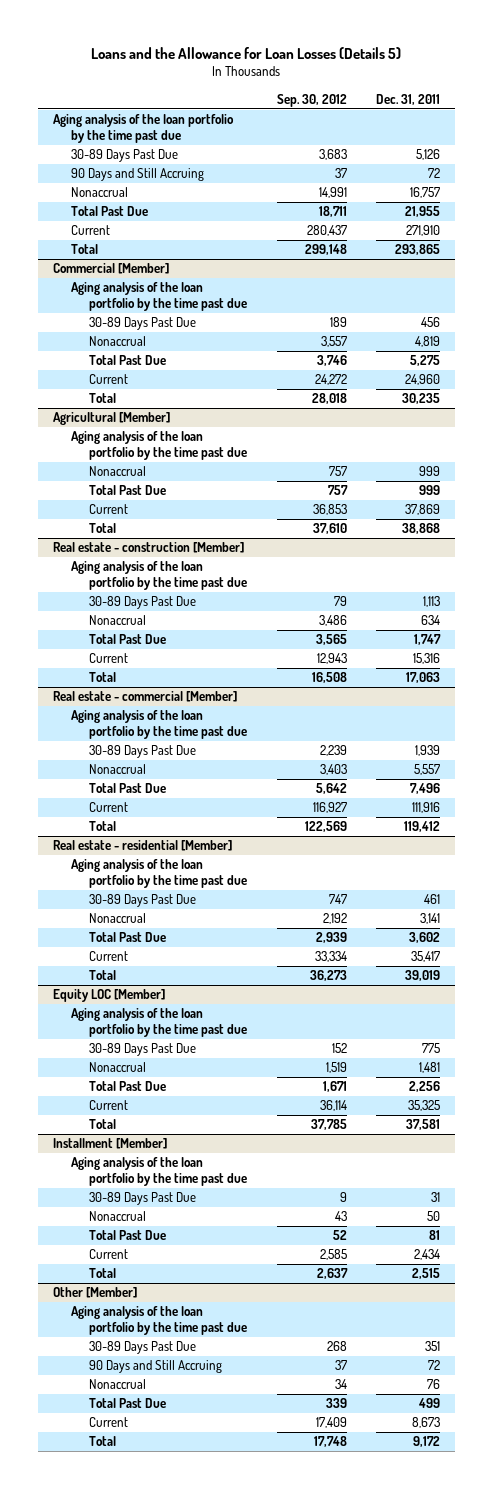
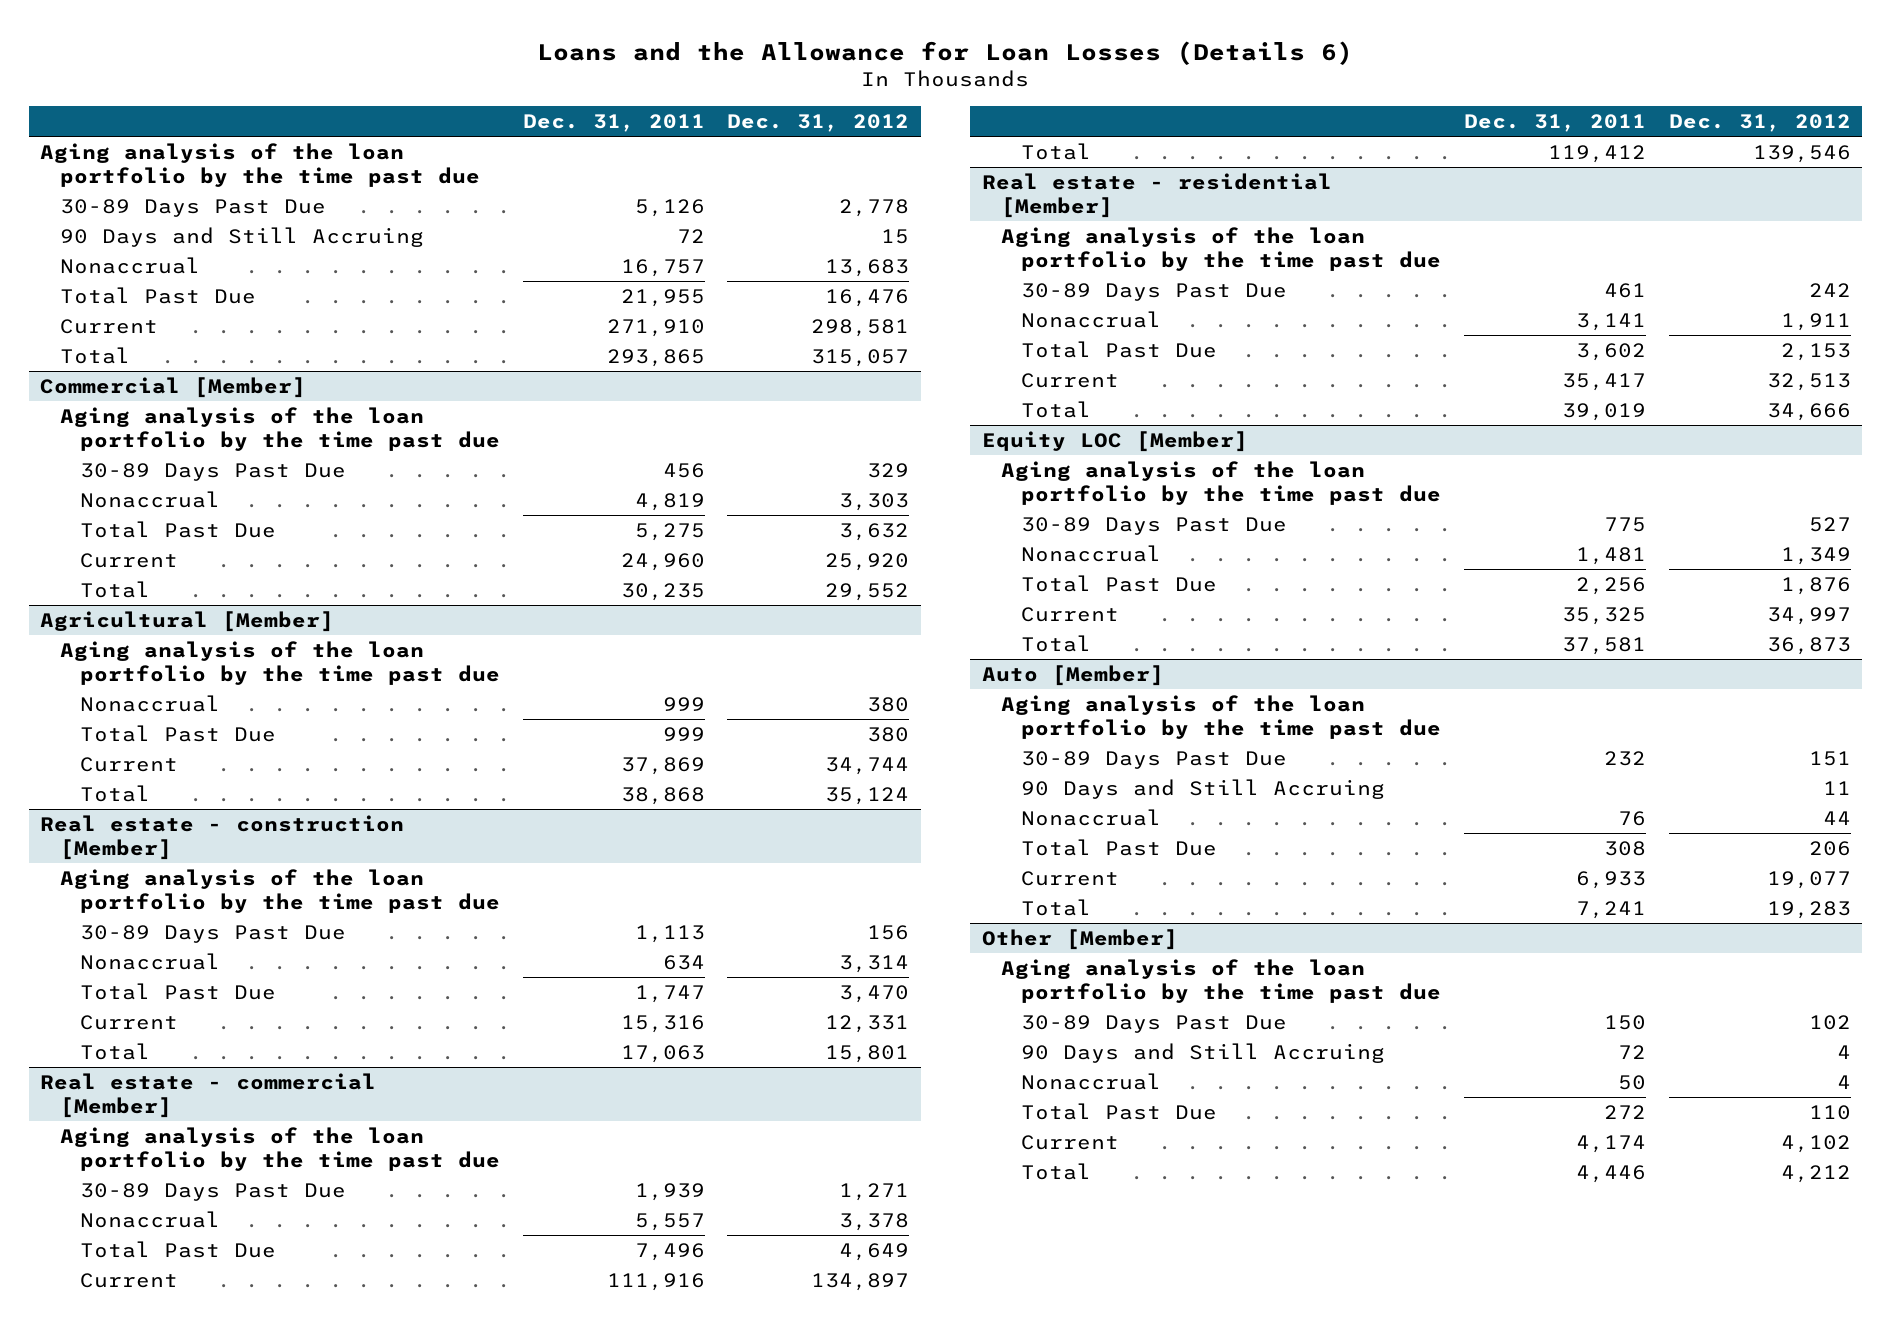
- Loans and the Allowance for Loan Losses (Details 5)
+ Loans and the Allowance for Loan Losses (Details 6)
- | Sep. 30, 2012 | Dec. 31, 2011
+ | Dec. 31, 2011 | Dec. 31, 2012
- Installment [Member]
+ Auto [Member]
- 30-89 Days Past Due | 9 | 31
- Nonaccrual | 43 | 50
- Total Past Due | 52 | 81
- Current | 2,585 | 2,434
- Total | 2,637 | 2,515
+ 30-89 Days Past Due | 232 | 151
+ 90 Days and Still Accruing | | 11
+ Nonaccrual | 76 | 44
+ Total Past Due | 308 | 206
+ Current | 6,933 | 19,077
+ Total | 7,241 | 19,283
@ Other [Member]
- 30-89 Days Past Due | 268 | 351
+ 30-89 Days Past Due | 150 | 102
- Nonaccrual | 34 | 76
- Total Past Due | 339 | 499
- Current | 17,409 | 8,673
- Total | 17,748 | 9,172
+ Nonaccrual | 50 | 4
+ Total Past Due | 272 | 110
+ Current | 4,174 | 4,102
+ Total | 4,446 | 4,212

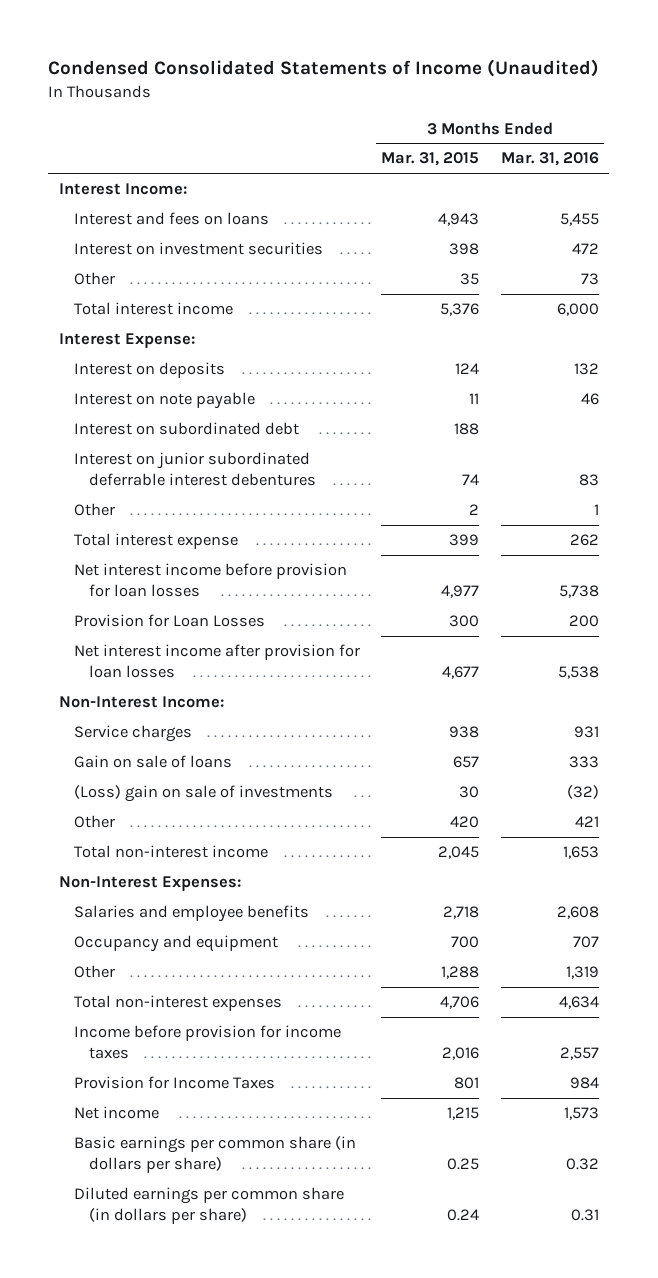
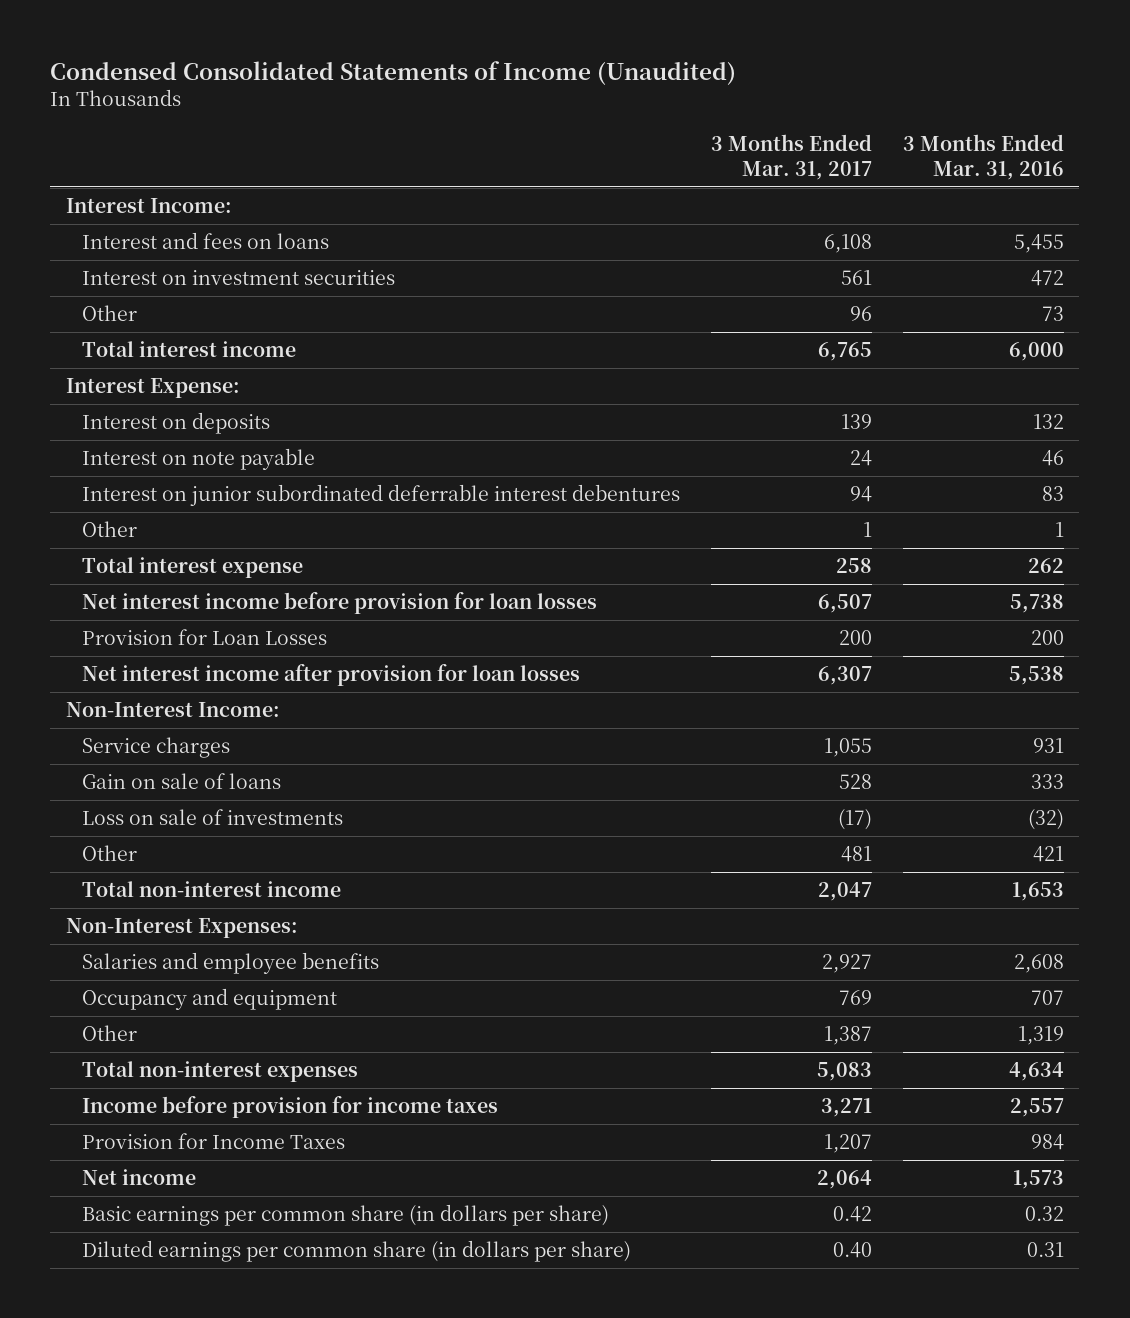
- | 3 Months Ended Mar. 31, 2015 | 3 Months Ended Mar. 31, 2016
+ | 3 Months Ended Mar. 31, 2017 | 3 Months Ended Mar. 31, 2016
- Interest on subordinated debt | 188 |
- (Loss) gain on sale of investments | 30 | (32)
+ Loss on sale of investments | (17) | (32)

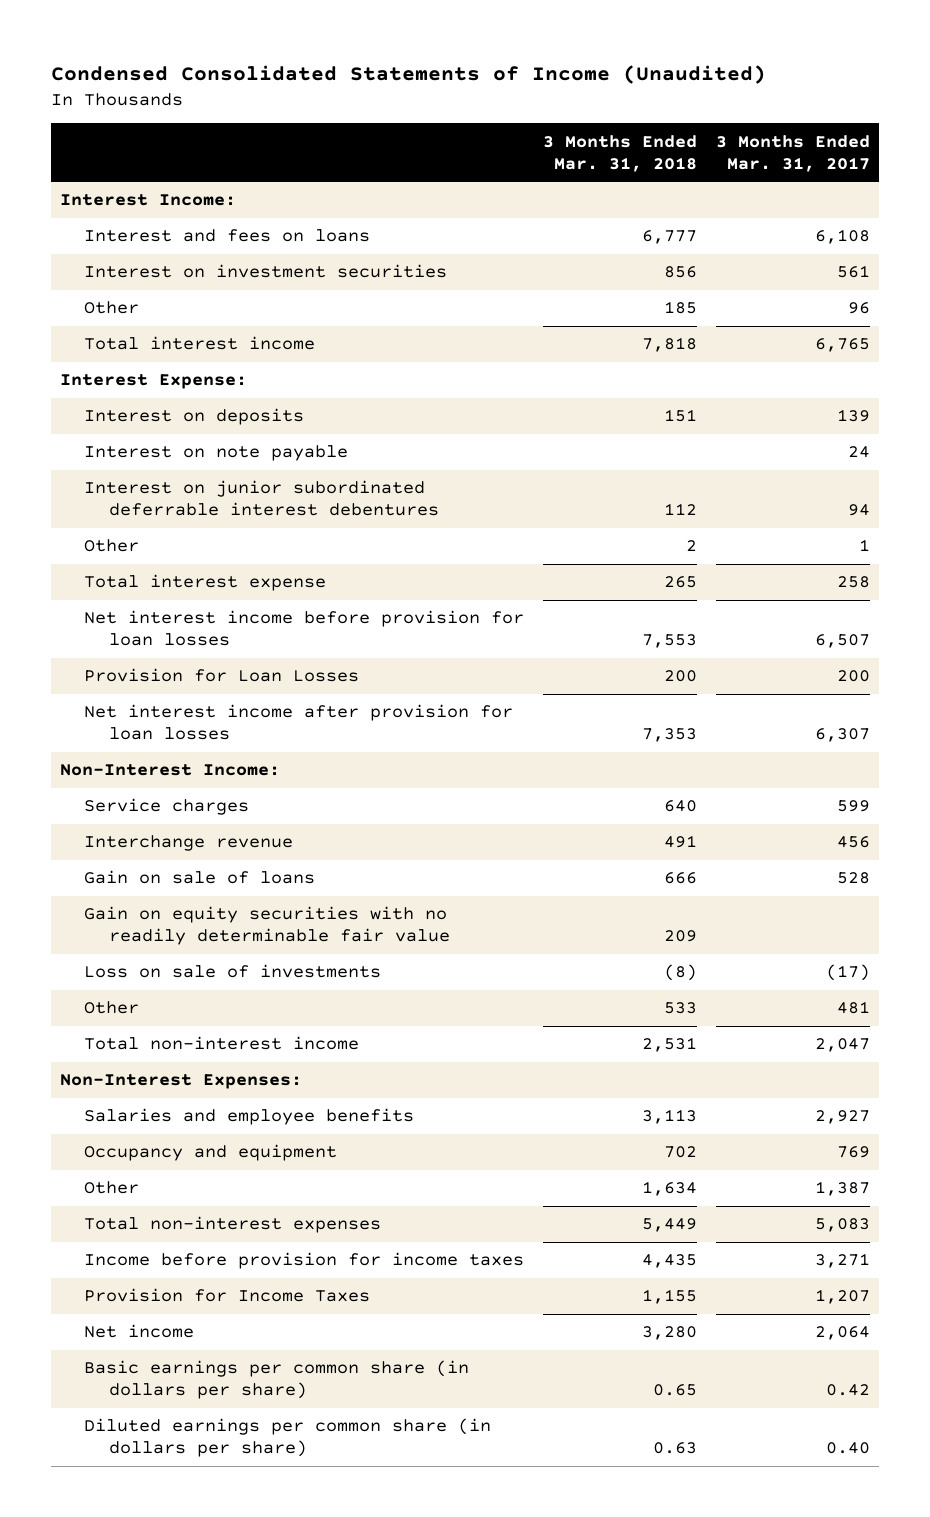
- | 3 Months Ended Mar. 31, 2017 | 3 Months Ended Mar. 31, 2016
+ | 3 Months Ended Mar. 31, 2018 | 3 Months Ended Mar. 31, 2017
- Service charges | 1,055 | 931
+ Service charges | 640 | 599
+ Interchange revenue | 491 | 456
+ Gain on equity securities with no readily determinable fair value | 209 |

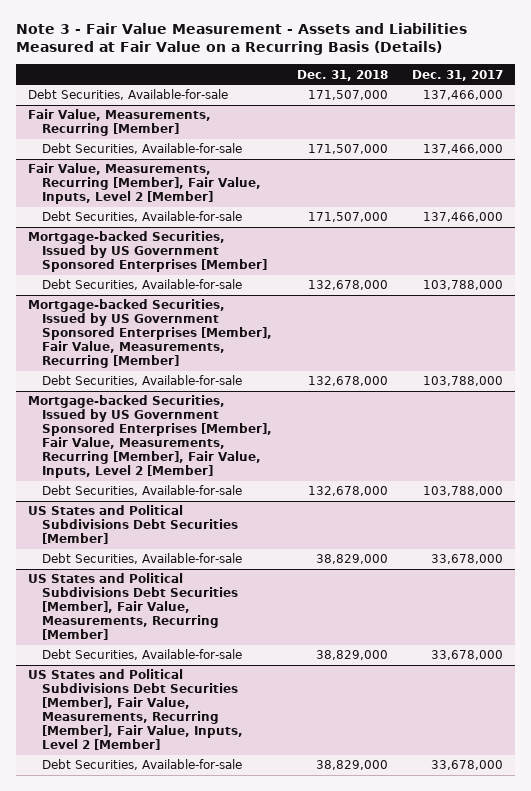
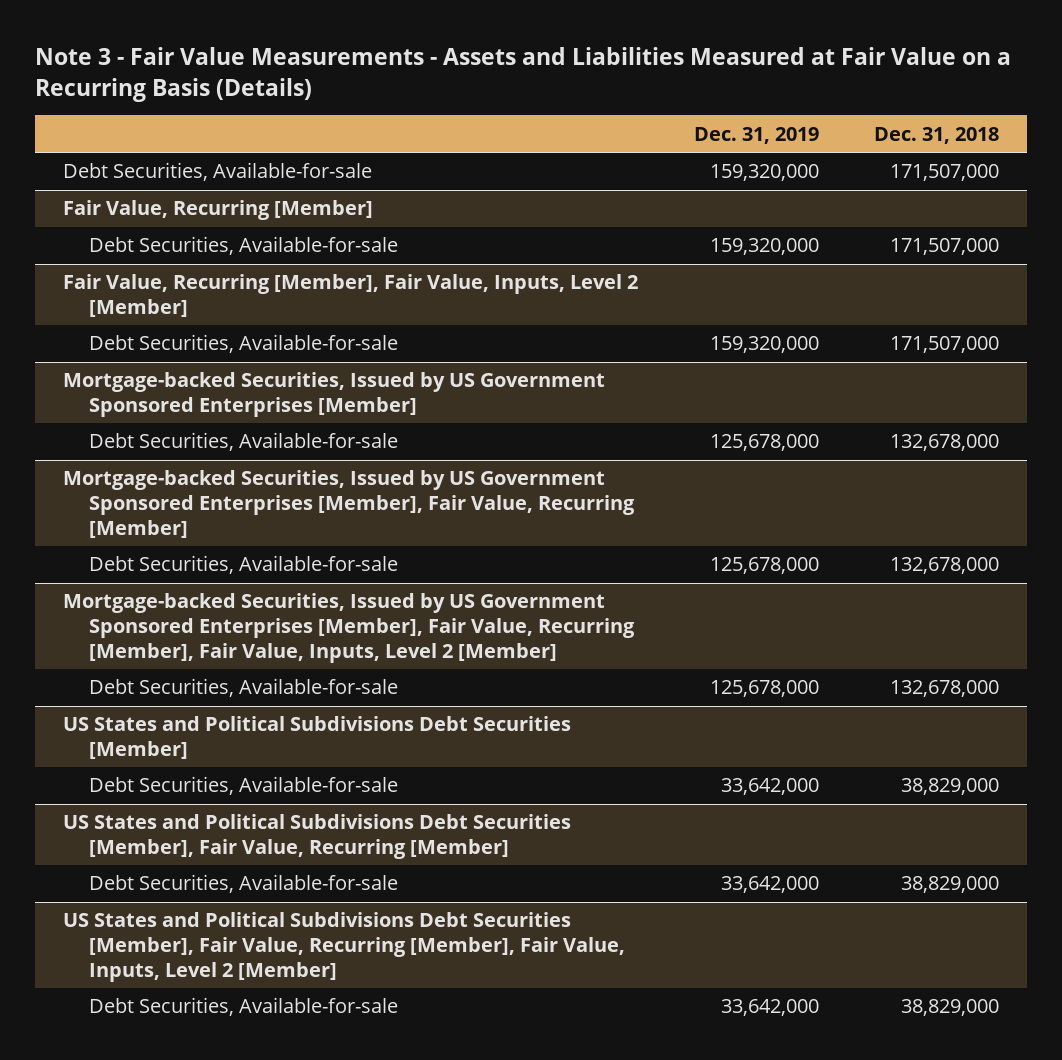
- Note 3 - Fair Value Measurement - Assets and Liabilities Measured at Fair Value on a Recurring Basis (Details)
+ Note 3 - Fair Value Measurements - Assets and Liabilities Measured at Fair Value on a Recurring Basis (Details)
- | Dec. 31, 2018 | Dec. 31, 2017
+ | Dec. 31, 2019 | Dec. 31, 2018
- Fair Value, Measurements, Recurring [Member]
+ Fair Value, Recurring [Member]
- Fair Value, Measurements, Recurring [Member], Fair Value, Inputs, Level 2 [Member]
+ Fair Value, Recurring [Member], Fair Value, Inputs, Level 2 [Member]
- Mortgage-backed Securities, Issued by US Government Sponsored Enterprises [Member], Fair Value, Measurements, Recurring [Member]
+ Mortgage-backed Securities, Issued by US Government Sponsored Enterprises [Member], Fair Value, Recurring [Member]
- Mortgage-backed Securities, Issued by US Government Sponsored Enterprises [Member], Fair Value, Measurements, Recurring [Member], Fair Value, Inputs, Level 2 [Member]
+ Mortgage-backed Securities, Issued by US Government Sponsored Enterprises [Member], Fair Value, Recurring [Member], Fair Value, Inputs, Level 2 [Member]
- US States and Political Subdivisions Debt Securities [Member], Fair Value, Measurements, Recurring [Member]
+ US States and Political Subdivisions Debt Securities [Member], Fair Value, Recurring [Member]
- US States and Political Subdivisions Debt Securities [Member], Fair Value, Measurements, Recurring [Member], Fair Value, Inputs, Level 2 [Member]
+ US States and Political Subdivisions Debt Securities [Member], Fair Value, Recurring [Member], Fair Value, Inputs, Level 2 [Member]

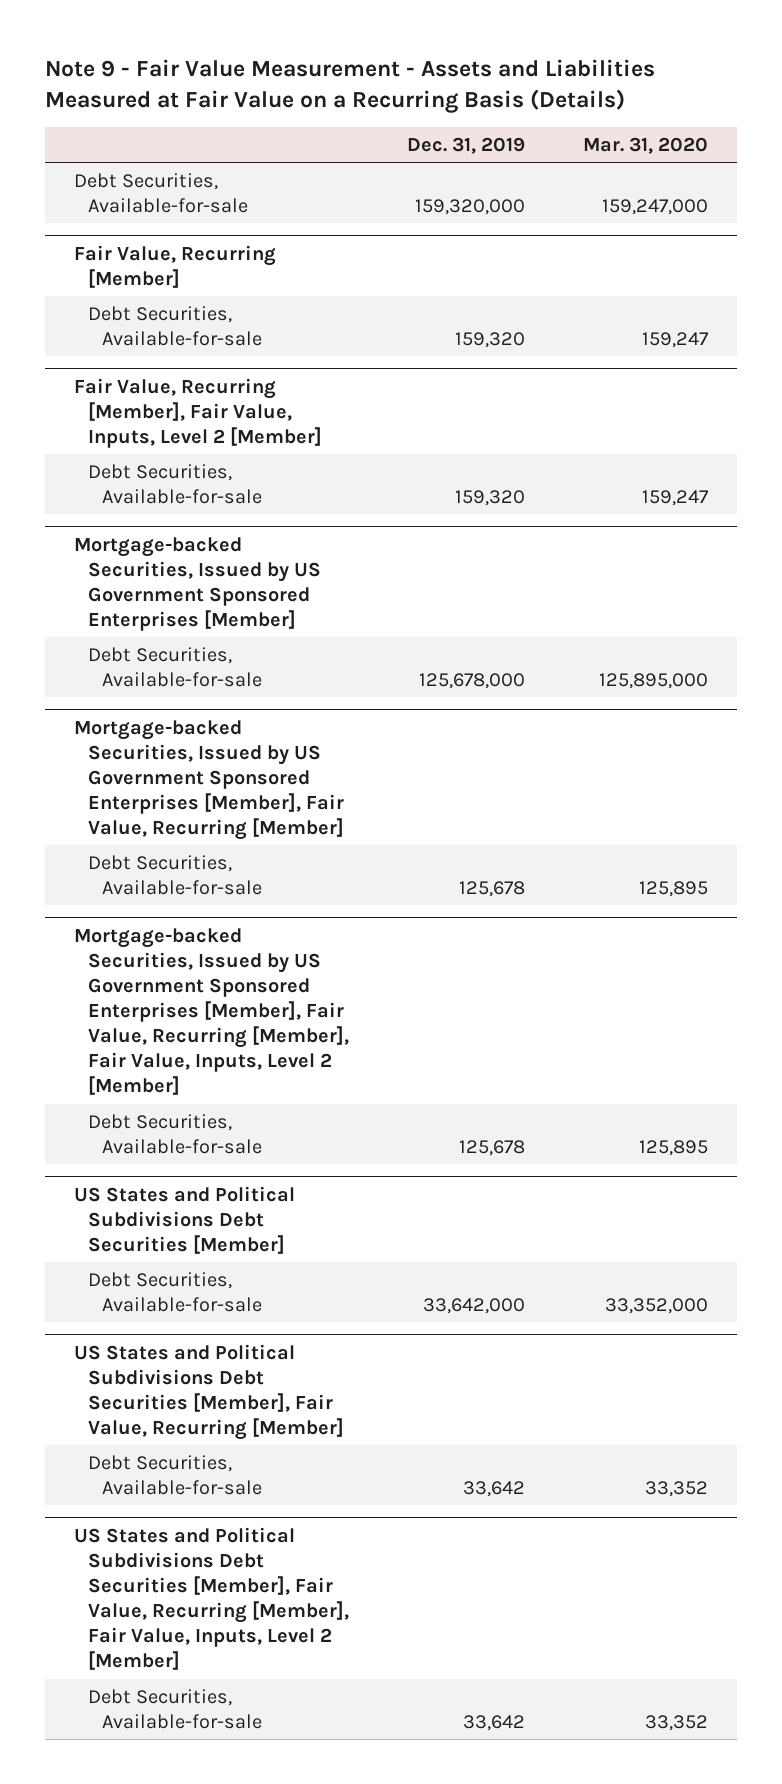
- Note 3 - Fair Value Measurements - Assets and Liabilities Measured at Fair Value on a Recurring Basis (Details)
+ Note 9 - Fair Value Measurement - Assets and Liabilities Measured at Fair Value on a Recurring Basis (Details)
- | Dec. 31, 2019 | Dec. 31, 2018
+ | Dec. 31, 2019 | Mar. 31, 2020
@ Fair Value, Recurring [Member]
- Debt Securities, Available-for-sale | 159,320,000 | 171,507,000
+ Debt Securities, Available-for-sale | 159,320 | 159,247
@ Fair Value, Recurring [Member], Fair Value, Inputs, Level 2 [Member]
- Debt Securities, Available-for-sale | 159,320,000 | 171,507,000
+ Debt Securities, Available-for-sale | 159,320 | 159,247
@ Mortgage-backed Securities, Issued by US Government Sponsored Enterprises [Member], Fair Value, Recurring [Member]
- Debt Securities, Available-for-sale | 125,678,000 | 132,678,000
+ Debt Securities, Available-for-sale | 125,678 | 125,895
@ Mortgage-backed Securities, Issued by US Government Sponsored Enterprises [Member], Fair Value, Recurring [Member], Fair Value, Inputs, Level 2 [Member]
- Debt Securities, Available-for-sale | 125,678,000 | 132,678,000
+ Debt Securities, Available-for-sale | 125,678 | 125,895
@ US States and Political Subdivisions Debt Securities [Member], Fair Value, Recurring [Member]
- Debt Securities, Available-for-sale | 33,642,000 | 38,829,000
+ Debt Securities, Available-for-sale | 33,642 | 33,352
@ US States and Political Subdivisions Debt Securities [Member], Fair Value, Recurring [Member], Fair Value, Inputs, Level 2 [Member]
- Debt Securities, Available-for-sale | 33,642,000 | 38,829,000
+ Debt Securities, Available-for-sale | 33,642 | 33,352

